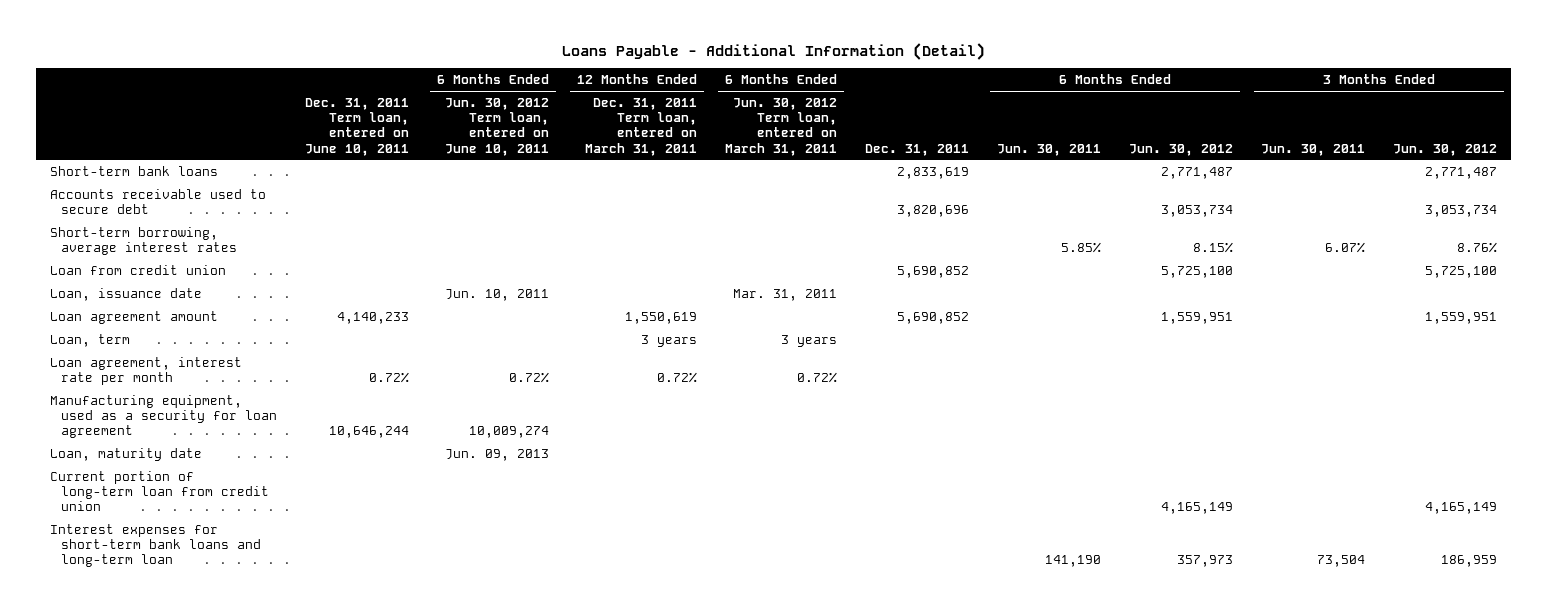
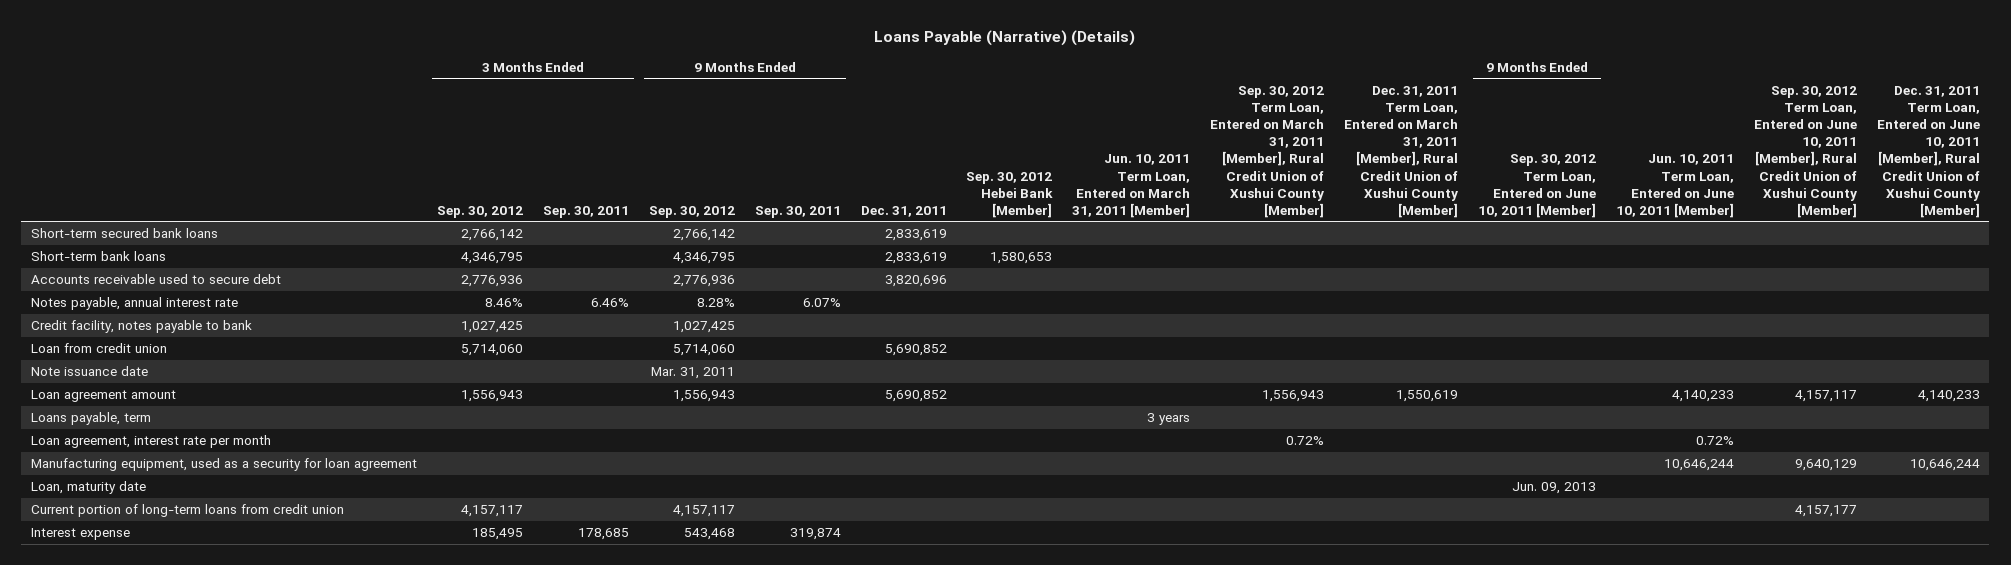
- Loans Payable - Additional Information (Detail)
+ Loans Payable (Narrative) (Details)
- | Dec. 31, 2011 Term loan, entered on June 10, 2011 | 6 Months Ended Jun. 30, 2012 Term loan, entered on June 10, 2011 | 12 Months Ended Dec. 31, 2011 Term loan, entered on March 31, 2011 | 6 Months Ended Jun. 30, 2012 Term loan, entered on March 31, 2011 | Dec. 31, 2011 | 6 Months Ended Jun. 30, 2011 | 6 Months Ended Jun. 30, 2012 | 3 Months Ended Jun. 30, 2011 | 3 Months Ended Jun. 30, 2012
+ | 3 Months Ended Sep. 30, 2012 | 3 Months Ended Sep. 30, 2011 | 9 Months Ended Sep. 30, 2012 | 9 Months Ended Sep. 30, 2011 | Dec. 31, 2011 | Sep. 30, 2012 Hebei Bank [Member] | Jun. 10, 2011 Term Loan, Entered on March 31, 2011 [Member] | Sep. 30, 2012 Term Loan, Entered on March 31, 2011 [Member], Rural Credit Union of Xushui County [Member] | Dec. 31, 2011 Term Loan, Entered on March 31, 2011 [Member], Rural Credit Union of Xushui County [Member] | 9 Months Ended Sep. 30, 2012 Term Loan, Entered on June 10, 2011 [Member] | Jun. 10, 2011 Term Loan, Entered on June 10, 2011 [Member] | Sep. 30, 2012 Term Loan, Entered on June 10, 2011 [Member], Rural Credit Union of Xushui County [Member] | Dec. 31, 2011 Term Loan, Entered on June 10, 2011 [Member], Rural Credit Union of Xushui County [Member]
+ Short-term secured bank loans | 2,766,142 | | 2,766,142 | | 2,833,619 | | | | | | | |
- Short-term borrowing, average interest rates | | | | | | 5.85% | 8.15% | 6.07% | 8.76%
+ Notes payable, annual interest rate | 8.46% | 6.46% | 8.28% | 6.07% | | | | | | | | |
+ Credit facility, notes payable to bank | 1,027,425 | | 1,027,425 | | | | | | | | | |
- Loan, issuance date | | Jun. 10, 2011 | | Mar. 31, 2011 | | | | |
+ Note issuance date | | | Mar. 31, 2011 | | | | | | | | | |
- Loan, term | | | 3 years | 3 years | | | | |
+ Loans payable, term | | | | | | | 3 years | | | | | |
- Current portion of long-term loan from credit union | | | | | | | 4,165,149 | | 4,165,149
- Interest expenses for short-term bank loans and long-term loan | | | | | | 141,190 | 357,973 | 73,504 | 186,959
+ Current portion of long-term loans from credit union | 4,157,117 | | 4,157,117 | | | | | | | | | 4,157,177 |
+ Interest expense | 185,495 | 178,685 | 543,468 | 319,874 | | | | | | | | |

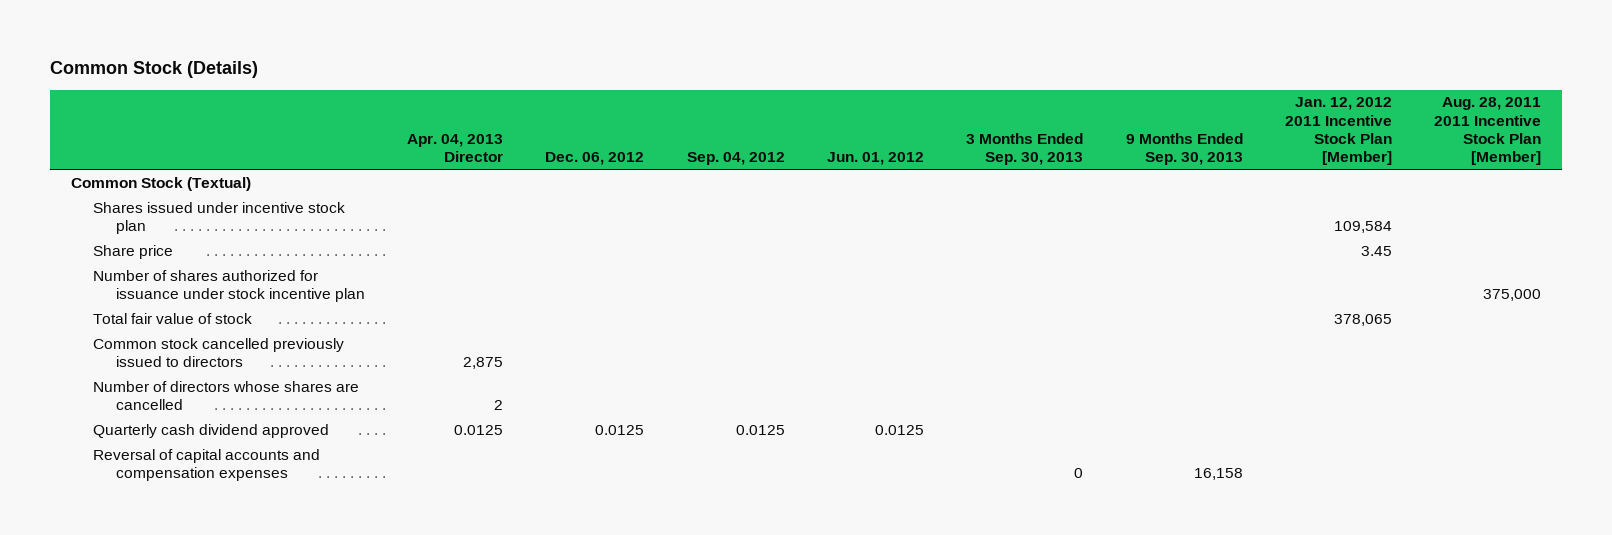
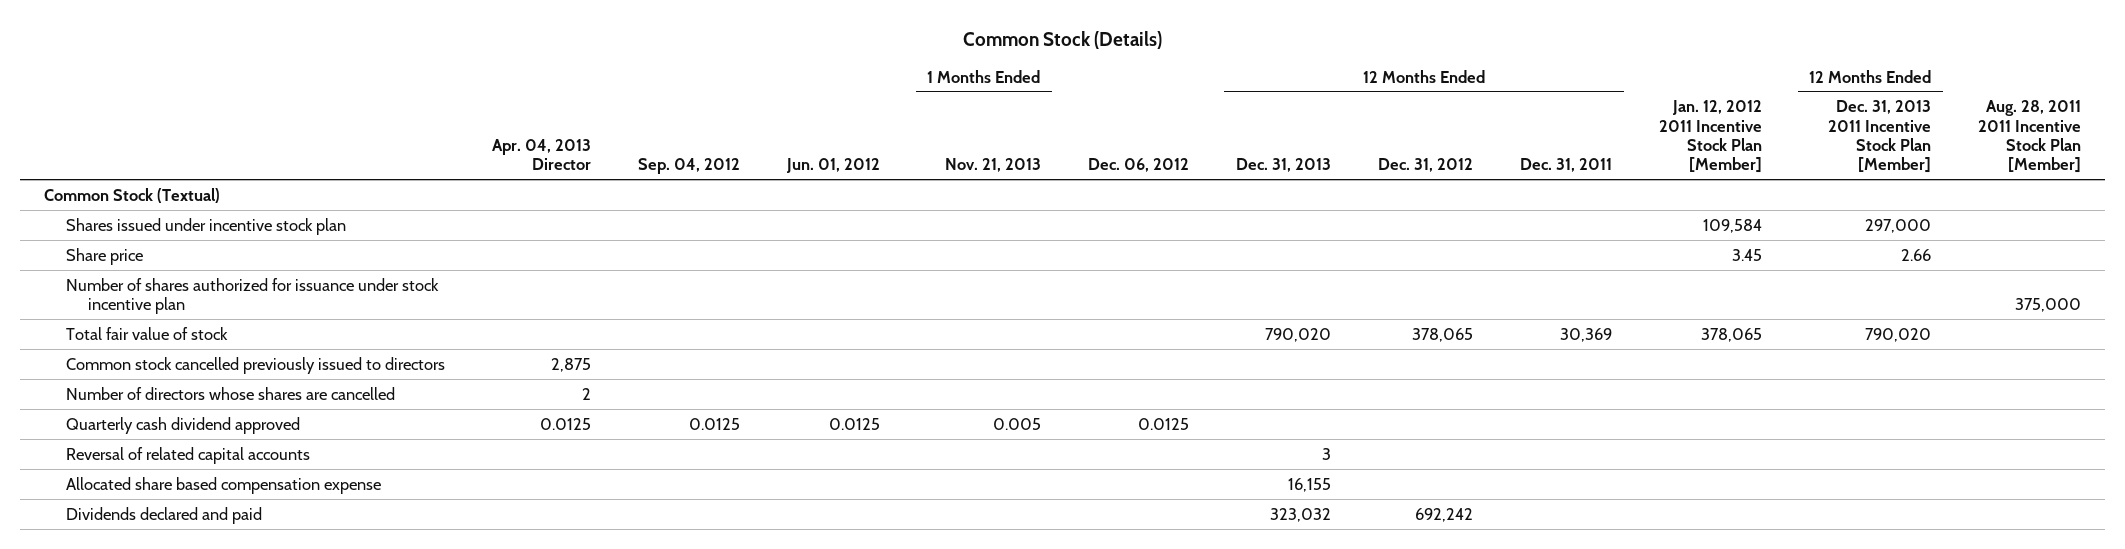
- | Apr. 04, 2013 Director | Dec. 06, 2012 | Sep. 04, 2012 | Jun. 01, 2012 | 3 Months Ended Sep. 30, 2013 | 9 Months Ended Sep. 30, 2013 | Jan. 12, 2012 2011 Incentive Stock Plan [Member] | Aug. 28, 2011 2011 Incentive Stock Plan [Member]
+ | Apr. 04, 2013 Director | Sep. 04, 2012 | Jun. 01, 2012 | 1 Months Ended Nov. 21, 2013 | Dec. 06, 2012 | 12 Months Ended Dec. 31, 2013 | 12 Months Ended Dec. 31, 2012 | 12 Months Ended Dec. 31, 2011 | Jan. 12, 2012 2011 Incentive Stock Plan [Member] | 12 Months Ended Dec. 31, 2013 2011 Incentive Stock Plan [Member] | Aug. 28, 2011 2011 Incentive Stock Plan [Member]
- Reversal of capital accounts and compensation expenses | | | | | 0 | 16,158 | |
+ Reversal of related capital accounts | | | | | | 3 | | | | |
+ Allocated share based compensation expense | | | | | | 16,155 | | | | |
+ Dividends declared and paid | | | | | | 323,032 | 692,242 | | | |

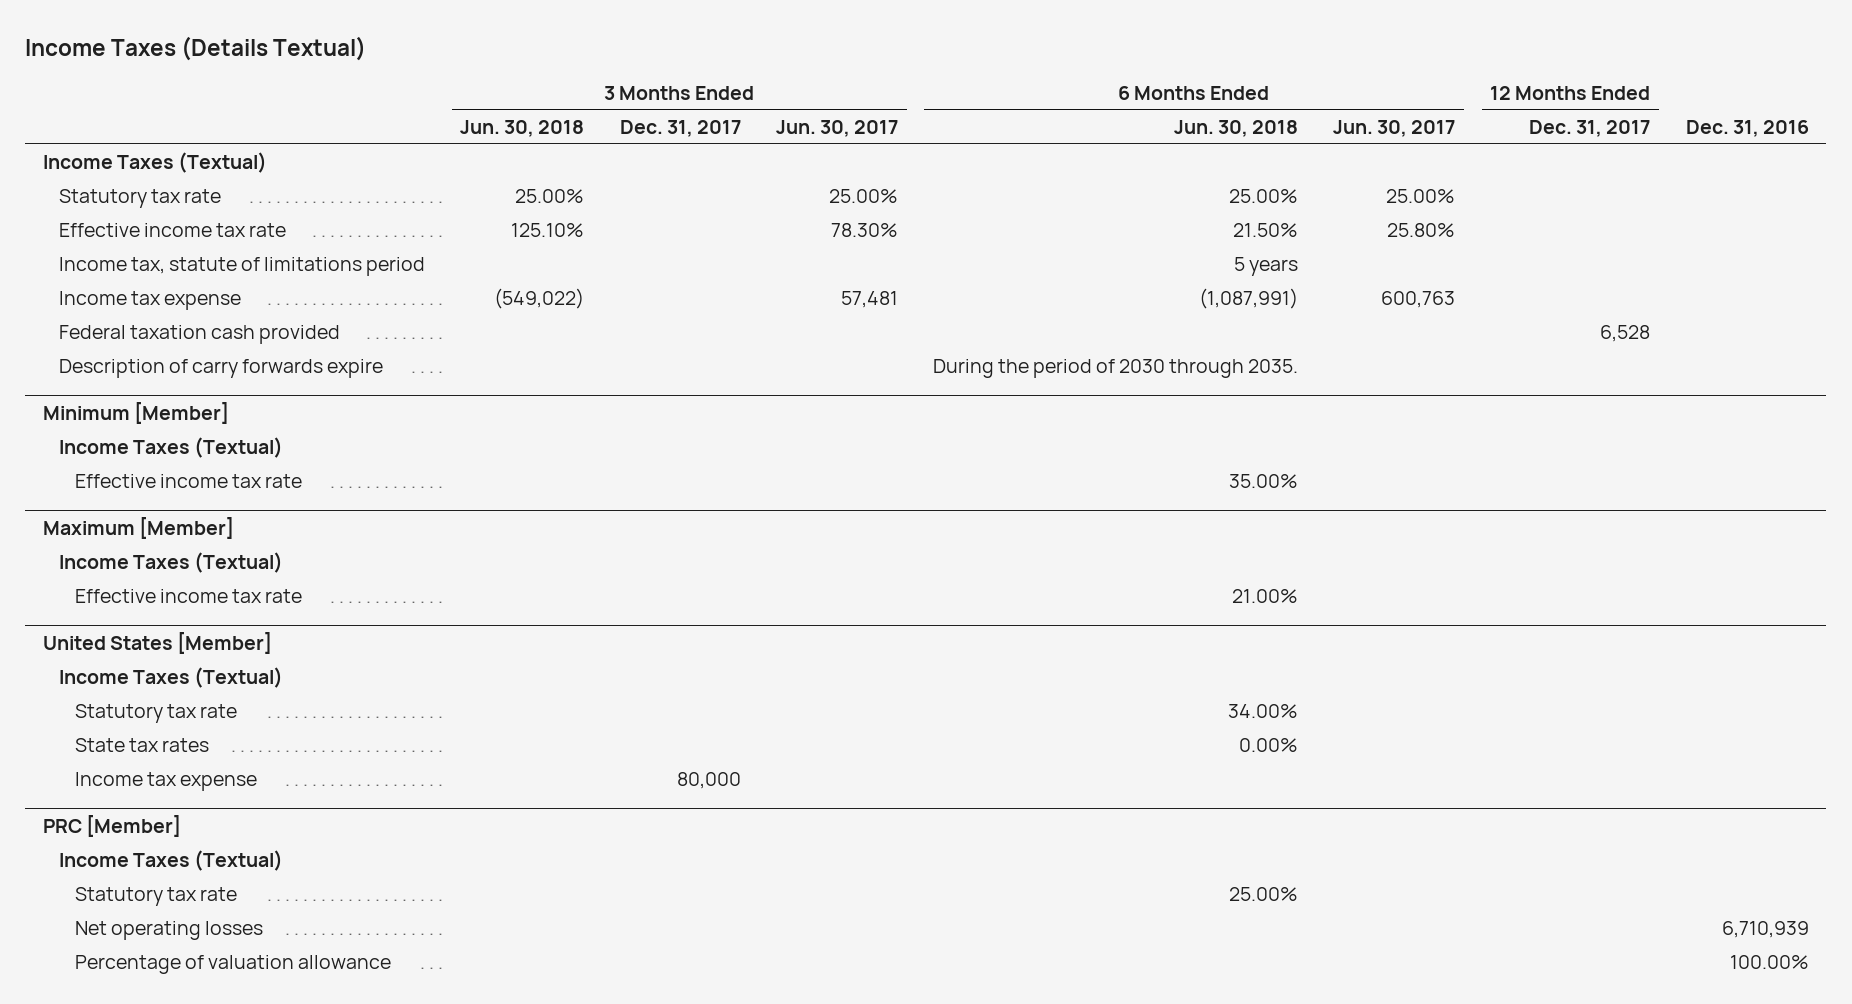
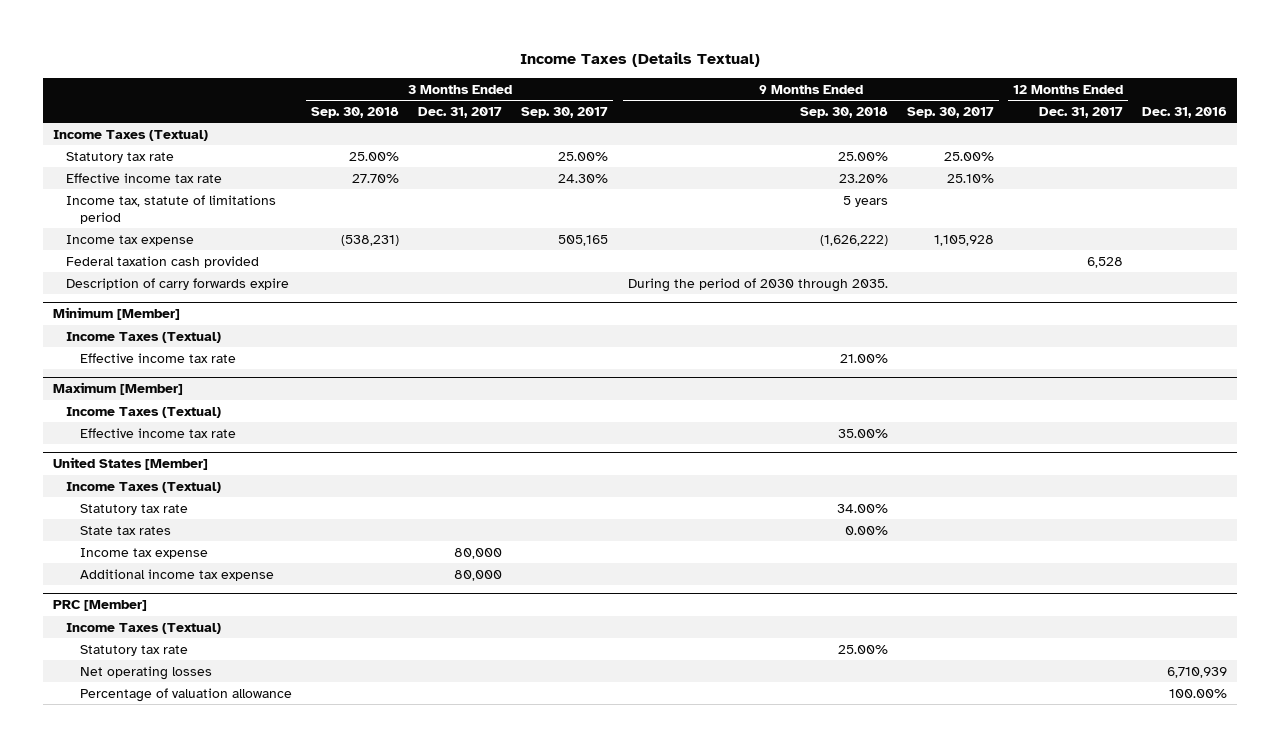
- | 3 Months Ended Jun. 30, 2018 | 3 Months Ended Dec. 31, 2017 | 3 Months Ended Jun. 30, 2017 | 6 Months Ended Jun. 30, 2018 | 6 Months Ended Jun. 30, 2017 | 12 Months Ended Dec. 31, 2017 | Dec. 31, 2016
+ | 3 Months Ended Sep. 30, 2018 | 3 Months Ended Dec. 31, 2017 | 3 Months Ended Sep. 30, 2017 | 9 Months Ended Sep. 30, 2018 | 9 Months Ended Sep. 30, 2017 | 12 Months Ended Dec. 31, 2017 | Dec. 31, 2016
@ United States [Member]
+ Additional income tax expense | | 80,000 | | | | |

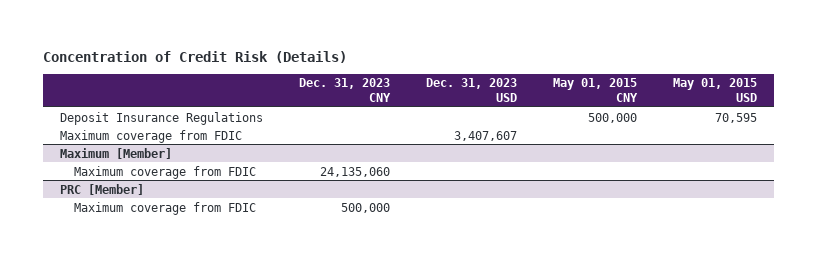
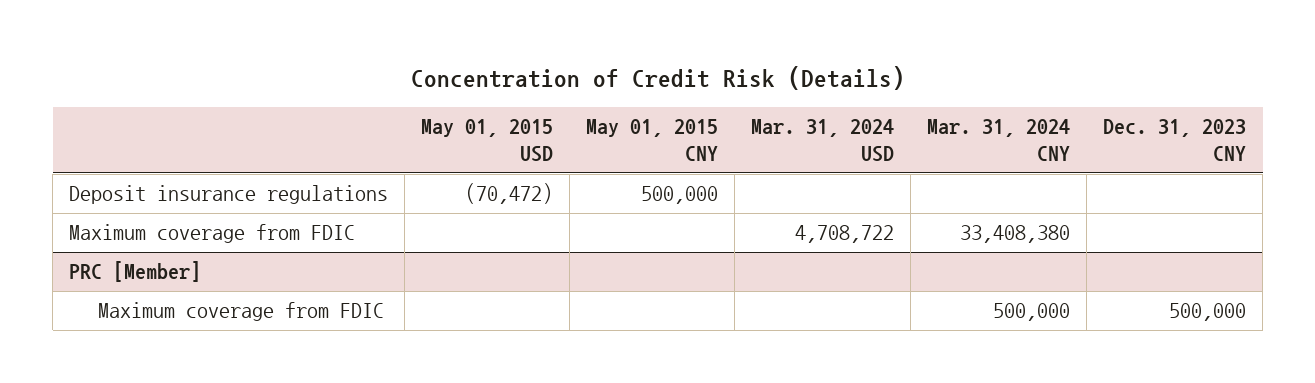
- | Dec. 31, 2023 CNY | Dec. 31, 2023 USD | May 01, 2015 CNY | May 01, 2015 USD
+ | May 01, 2015 USD | May 01, 2015 CNY | Mar. 31, 2024 USD | Mar. 31, 2024 CNY | Dec. 31, 2023 CNY
- Deposit Insurance Regulations | | | 500,000 | 70,595
+ Deposit insurance regulations | (70,472) | 500,000 | | |
- Maximum [Member]
- Maximum coverage from FDIC | 24,135,060 | | |

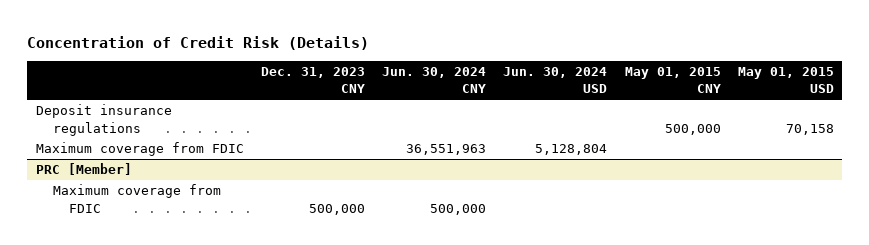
- | May 01, 2015 USD | May 01, 2015 CNY | Mar. 31, 2024 USD | Mar. 31, 2024 CNY | Dec. 31, 2023 CNY
+ | Dec. 31, 2023 CNY | Jun. 30, 2024 CNY | Jun. 30, 2024 USD | May 01, 2015 CNY | May 01, 2015 USD
- Deposit insurance regulations | (70,472) | 500,000 | | |
+ Deposit insurance regulations | | | | 500,000 | 70,158

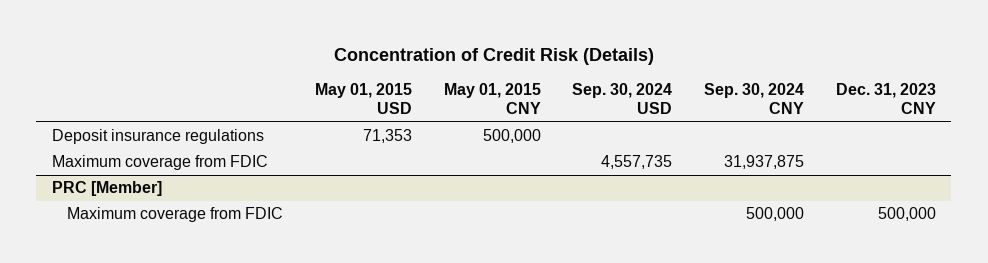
- | Dec. 31, 2023 CNY | Jun. 30, 2024 CNY | Jun. 30, 2024 USD | May 01, 2015 CNY | May 01, 2015 USD
+ | May 01, 2015 USD | May 01, 2015 CNY | Sep. 30, 2024 USD | Sep. 30, 2024 CNY | Dec. 31, 2023 CNY
- Deposit insurance regulations | | | | 500,000 | 70,158
+ Deposit insurance regulations | 71,353 | 500,000 | | |

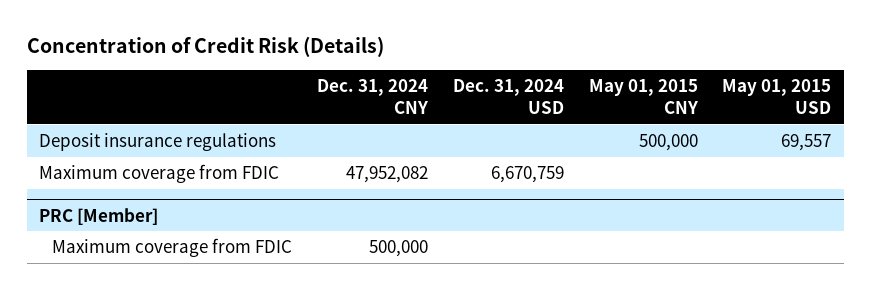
- | May 01, 2015 USD | May 01, 2015 CNY | Sep. 30, 2024 USD | Sep. 30, 2024 CNY | Dec. 31, 2023 CNY
+ | Dec. 31, 2024 CNY | Dec. 31, 2024 USD | May 01, 2015 CNY | May 01, 2015 USD
- Deposit insurance regulations | 71,353 | 500,000 | | |
+ Deposit insurance regulations | | | 500,000 | 69,557

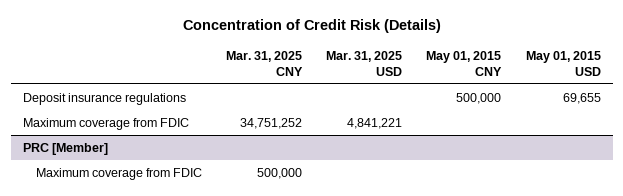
- | Dec. 31, 2024 CNY | Dec. 31, 2024 USD | May 01, 2015 CNY | May 01, 2015 USD
+ | Mar. 31, 2025 CNY | Mar. 31, 2025 USD | May 01, 2015 CNY | May 01, 2015 USD
- Deposit insurance regulations | | | 500,000 | 69,557
+ Deposit insurance regulations | | | 500,000 | 69,655

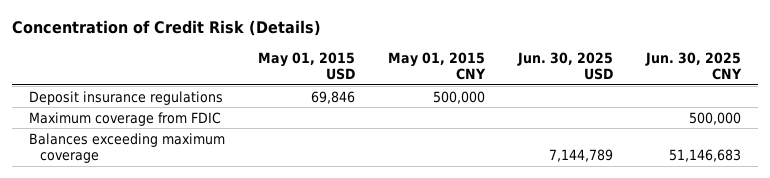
- | Mar. 31, 2025 CNY | Mar. 31, 2025 USD | May 01, 2015 CNY | May 01, 2015 USD
+ | May 01, 2015 USD | May 01, 2015 CNY | Jun. 30, 2025 USD | Jun. 30, 2025 CNY
- Deposit insurance regulations | | | 500,000 | 69,655
+ Deposit insurance regulations | 69,846 | 500,000 | |
- PRC [Member]
- Maximum coverage from FDIC | 500,000 | | |
+ Balances exceeding maximum coverage | | | 7,144,789 | 51,146,683

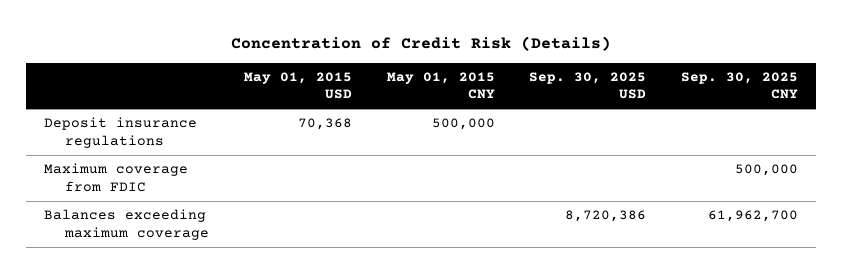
- | May 01, 2015 USD | May 01, 2015 CNY | Jun. 30, 2025 USD | Jun. 30, 2025 CNY
+ | May 01, 2015 USD | May 01, 2015 CNY | Sep. 30, 2025 USD | Sep. 30, 2025 CNY
- Deposit insurance regulations | 69,846 | 500,000 | |
+ Deposit insurance regulations | 70,368 | 500,000 | |

